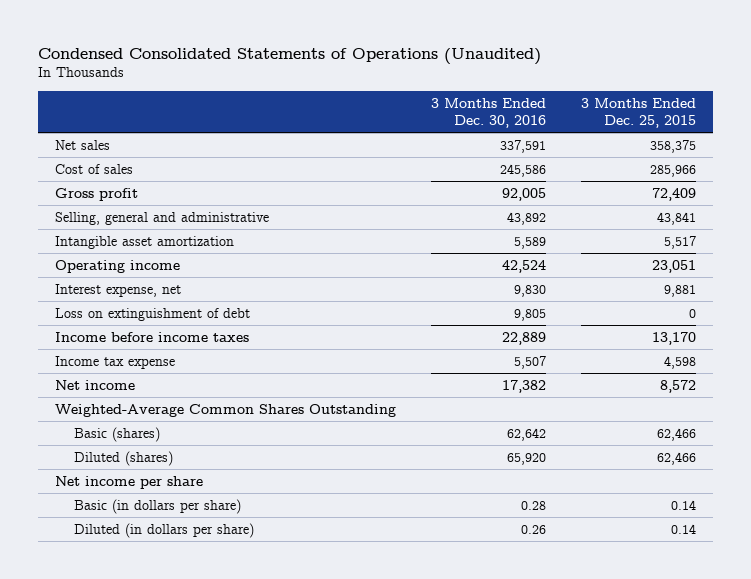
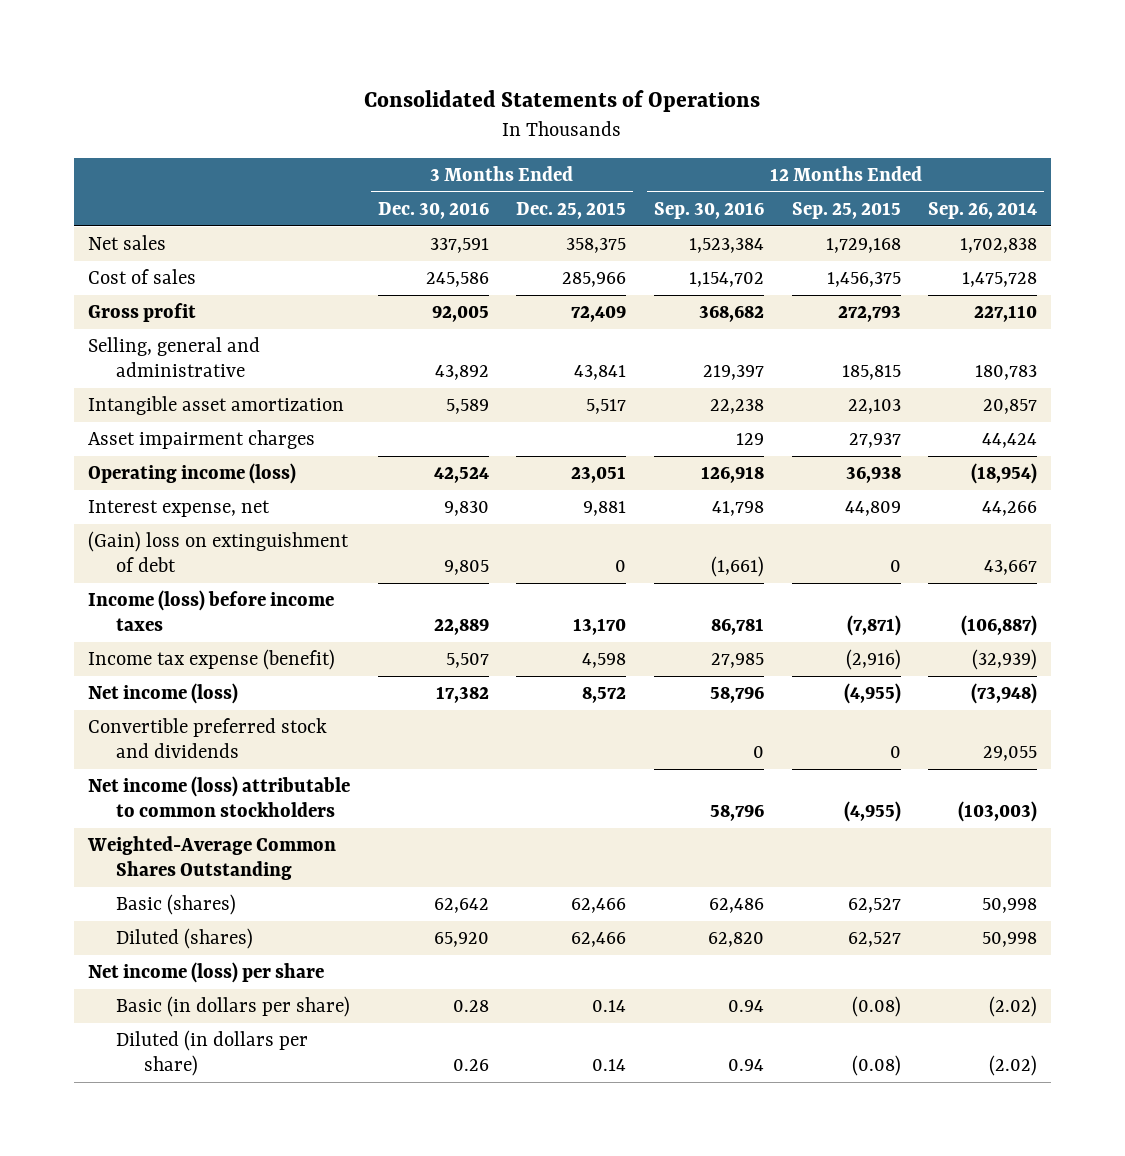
- Condensed Consolidated Statements of Operations (Unaudited)
+ Consolidated Statements of Operations
- | 3 Months Ended Dec. 30, 2016 | 3 Months Ended Dec. 25, 2015
+ | 3 Months Ended Dec. 30, 2016 | 3 Months Ended Dec. 25, 2015 | 12 Months Ended Sep. 30, 2016 | 12 Months Ended Sep. 25, 2015 | 12 Months Ended Sep. 26, 2014
- Operating income | 42,524 | 23,051
+ Asset impairment charges | | | 129 | 27,937 | 44,424
+ Operating income (loss) | 42,524 | 23,051 | 126,918 | 36,938 | (18,954)
- Loss on extinguishment of debt | 9,805 | 0
- Income before income taxes | 22,889 | 13,170
- Income tax expense | 5,507 | 4,598
- Net income | 17,382 | 8,572
+ (Gain) loss on extinguishment of debt | 9,805 | 0 | (1,661) | 0 | 43,667
+ Income (loss) before income taxes | 22,889 | 13,170 | 86,781 | (7,871) | (106,887)
+ Income tax expense (benefit) | 5,507 | 4,598 | 27,985 | (2,916) | (32,939)
+ Net income (loss) | 17,382 | 8,572 | 58,796 | (4,955) | (73,948)
+ Convertible preferred stock and dividends | | | 0 | 0 | 29,055
+ Net income (loss) attributable to common stockholders | | | 58,796 | (4,955) | (103,003)
- Net income per share
+ Net income (loss) per share

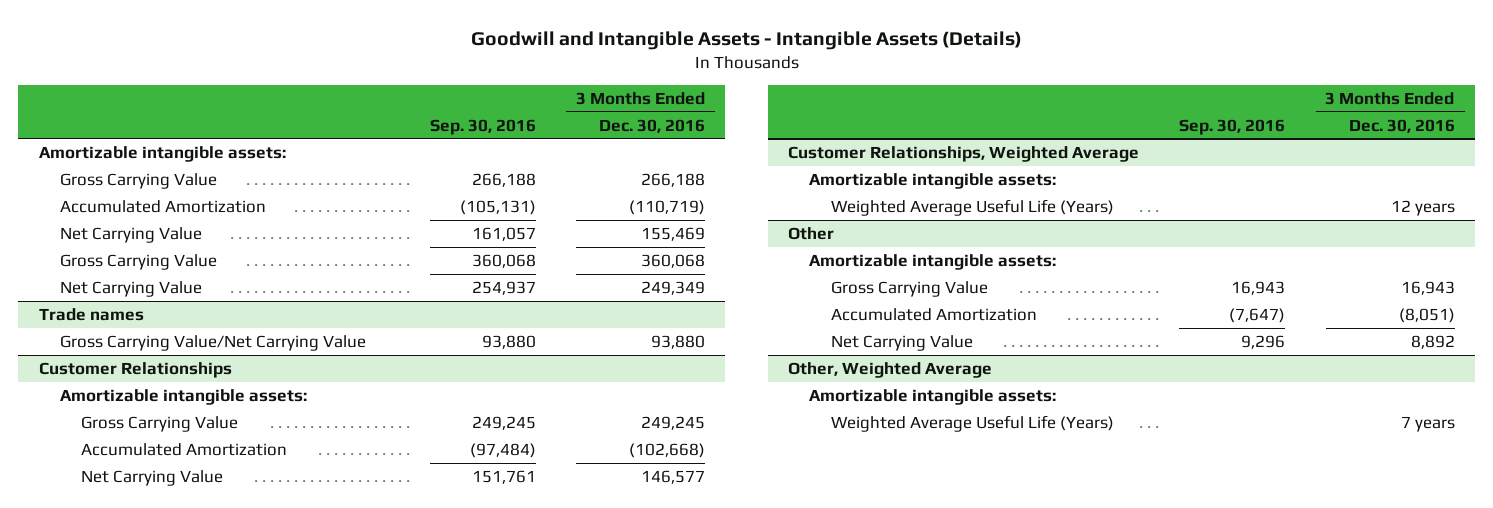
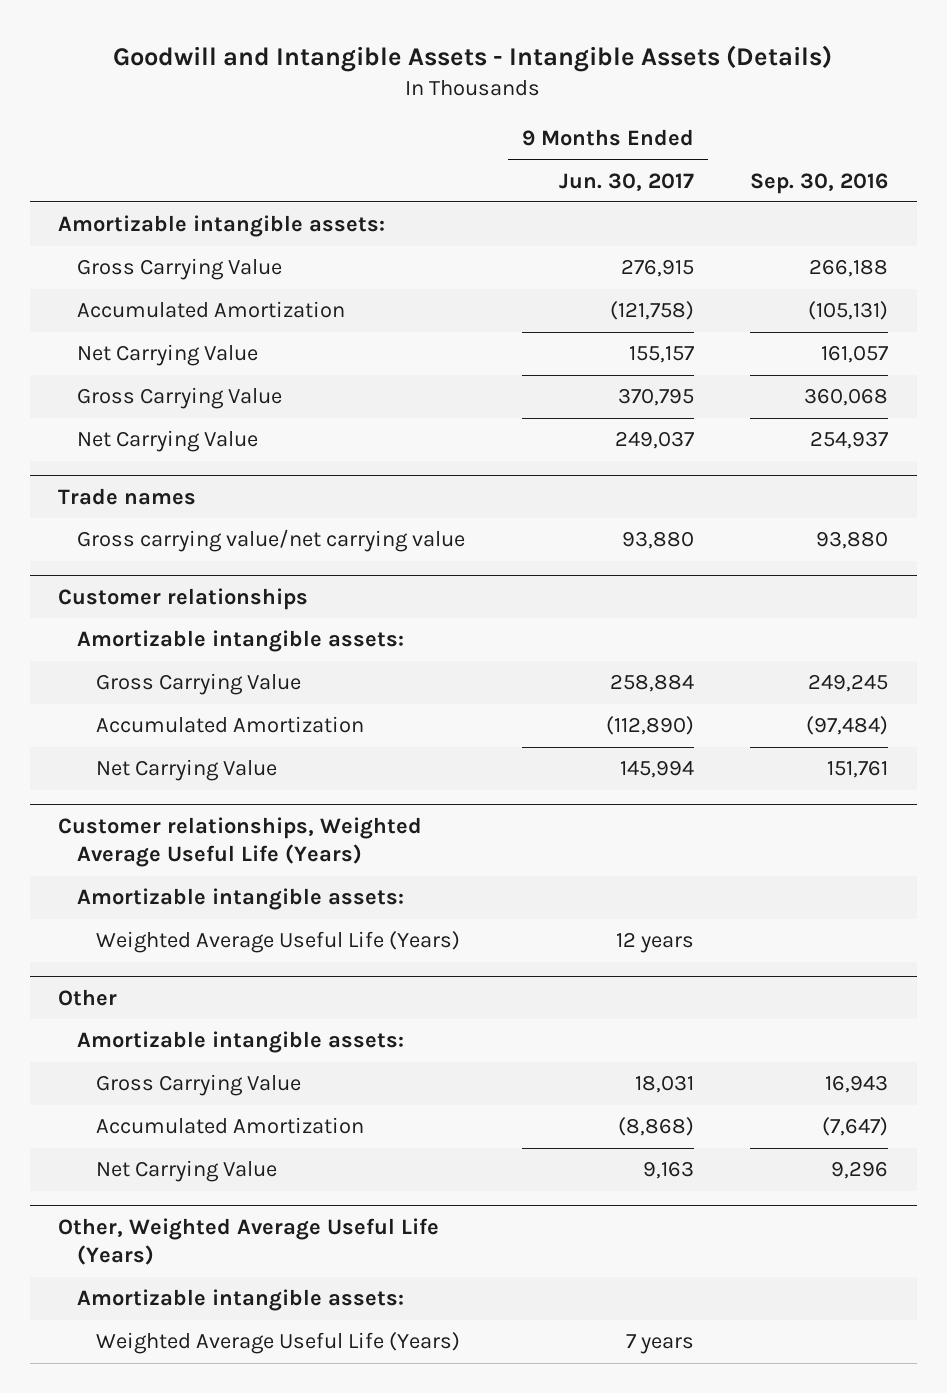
- | Sep. 30, 2016 | 3 Months Ended Dec. 30, 2016
+ | 9 Months Ended Jun. 30, 2017 | Sep. 30, 2016
@ Trade names
- Gross Carrying Value/Net Carrying Value | 93,880 | 93,880
- Customer Relationships
@ Trade names
+ Gross carrying value/net carrying value | 93,880 | 93,880
+ Customer relationships
- Customer Relationships, Weighted Average
+ Customer relationships, Weighted Average Useful Life (Years)
- Other, Weighted Average
+ Other, Weighted Average Useful Life (Years)

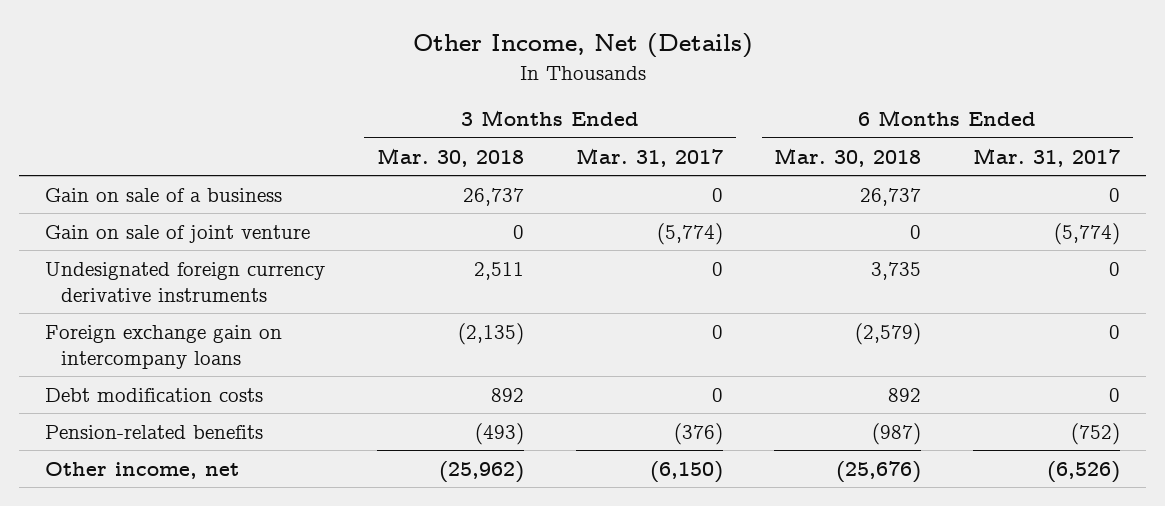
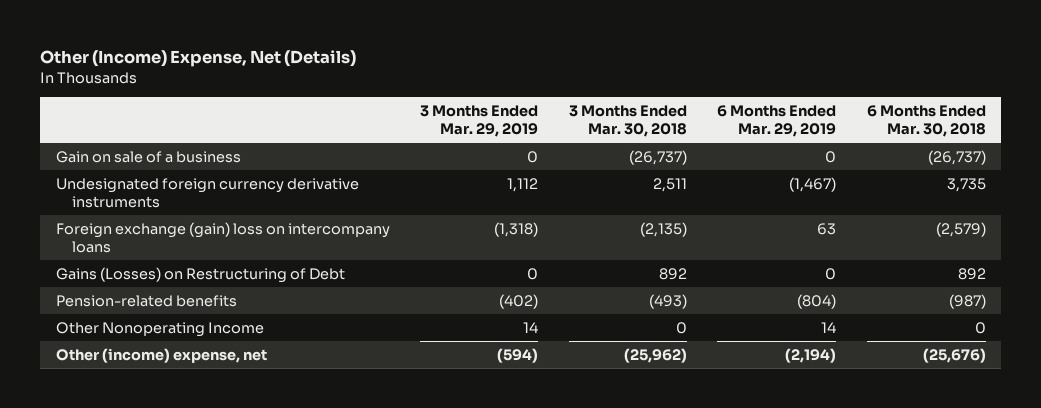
- Other Income, Net (Details)
+ Other (Income) Expense, Net (Details)
- | 3 Months Ended Mar. 30, 2018 | 3 Months Ended Mar. 31, 2017 | 6 Months Ended Mar. 30, 2018 | 6 Months Ended Mar. 31, 2017
+ | 3 Months Ended Mar. 29, 2019 | 3 Months Ended Mar. 30, 2018 | 6 Months Ended Mar. 29, 2019 | 6 Months Ended Mar. 30, 2018
- Gain on sale of a business | 26,737 | 0 | 26,737 | 0
- Gain on sale of joint venture | 0 | (5,774) | 0 | (5,774)
+ Gain on sale of a business | 0 | (26,737) | 0 | (26,737)
- Foreign exchange gain on intercompany loans | (2,135) | 0 | (2,579) | 0
- Debt modification costs | 892 | 0 | 892 | 0
+ Foreign exchange (gain) loss on intercompany loans | (1,318) | (2,135) | 63 | (2,579)
+ Gains (Losses) on Restructuring of Debt | 0 | 892 | 0 | 892
- Other income, net | (25,962) | (6,150) | (25,676) | (6,526)
+ Other Nonoperating Income | 14 | 0 | 14 | 0
+ Other (income) expense, net | (594) | (25,962) | (2,194) | (25,676)

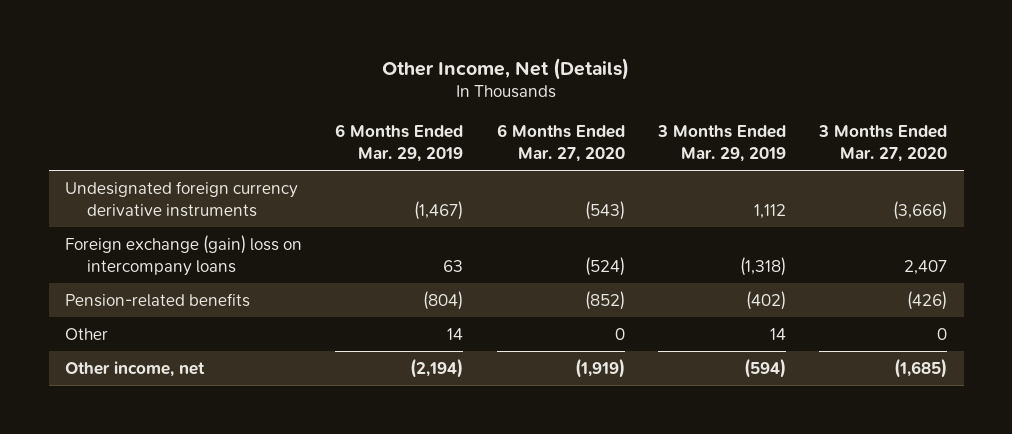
- Other (Income) Expense, Net (Details)
+ Other Income, Net (Details)
- | 3 Months Ended Mar. 29, 2019 | 3 Months Ended Mar. 30, 2018 | 6 Months Ended Mar. 29, 2019 | 6 Months Ended Mar. 30, 2018
+ | 6 Months Ended Mar. 29, 2019 | 6 Months Ended Mar. 27, 2020 | 3 Months Ended Mar. 29, 2019 | 3 Months Ended Mar. 27, 2020
- Gain on sale of a business | 0 | (26,737) | 0 | (26,737)
- Gains (Losses) on Restructuring of Debt | 0 | 892 | 0 | 892
- Other Nonoperating Income | 14 | 0 | 14 | 0
- Other (income) expense, net | (594) | (25,962) | (2,194) | (25,676)
+ Other | 14 | 0 | 14 | 0
+ Other income, net | (2,194) | (1,919) | (594) | (1,685)

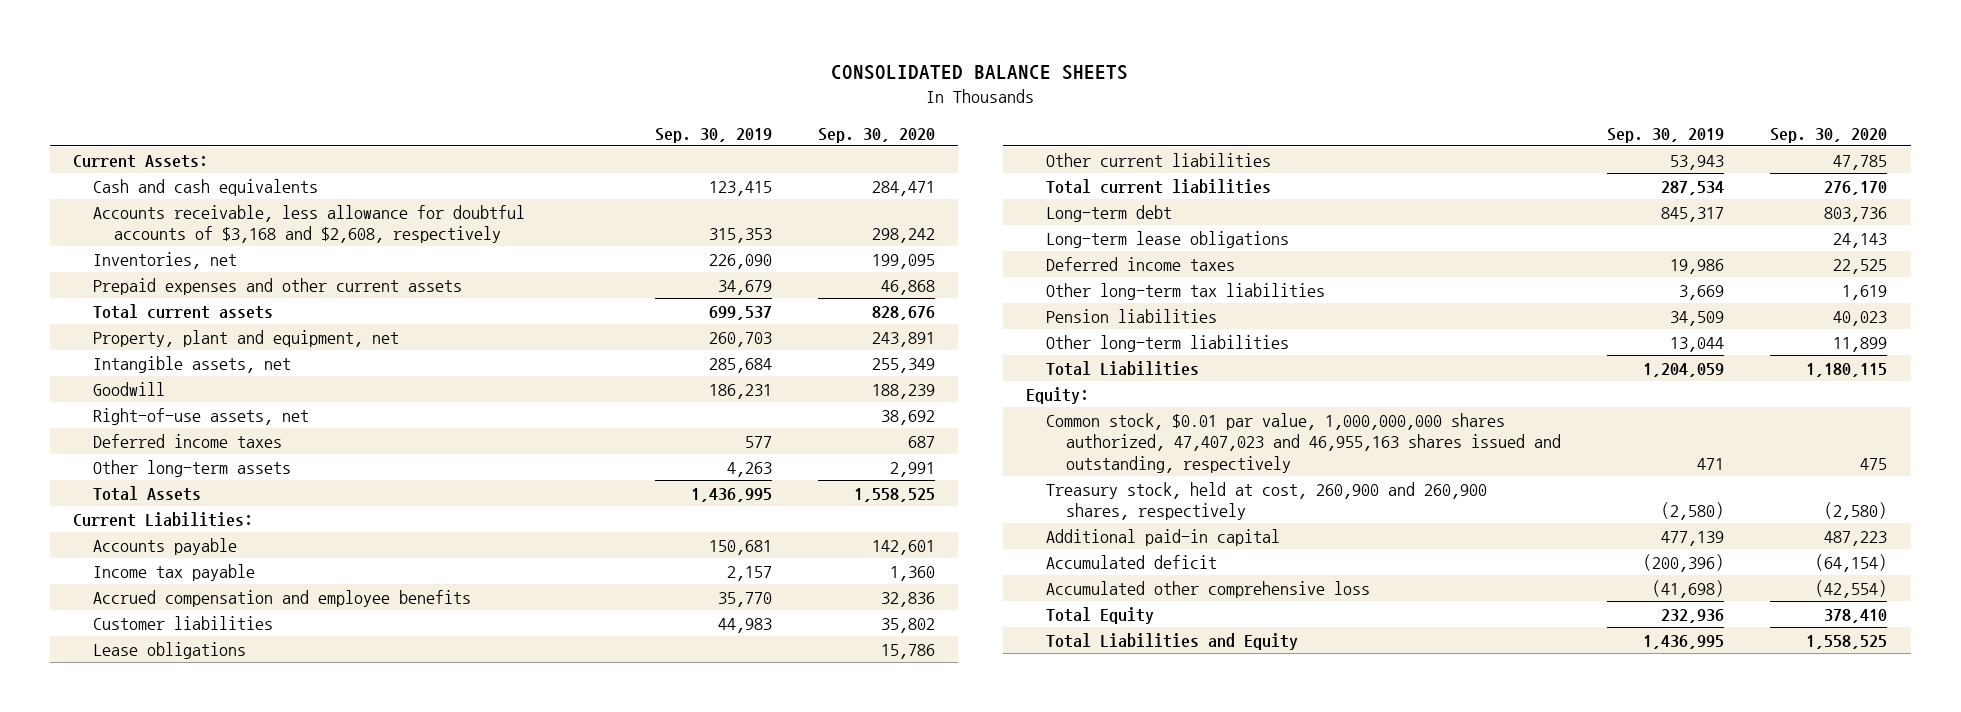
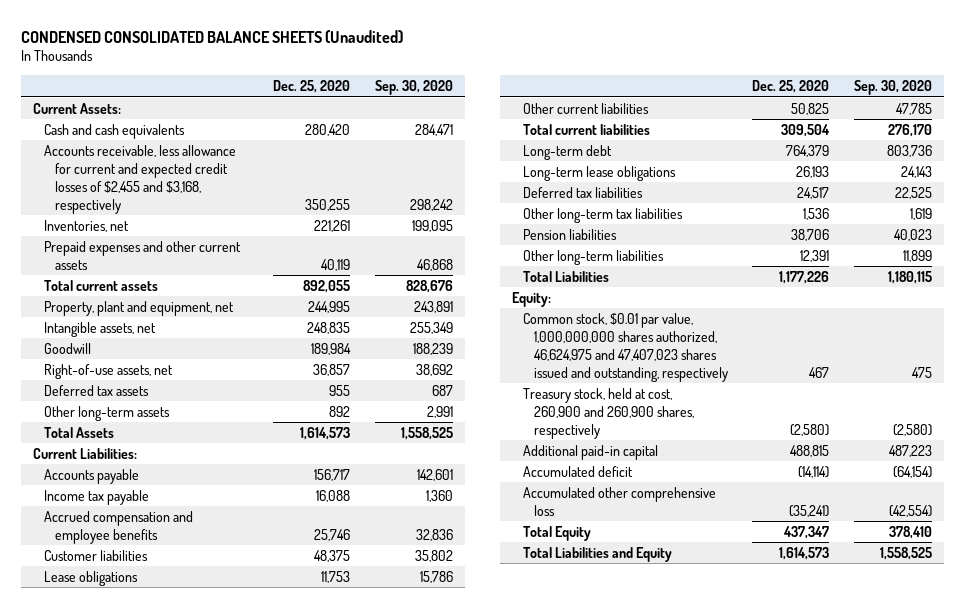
- CONSOLIDATED BALANCE SHEETS
+ CONDENSED CONSOLIDATED BALANCE SHEETS (Unaudited)
- | Sep. 30, 2019 | Sep. 30, 2020
+ | Dec. 25, 2020 | Sep. 30, 2020
- Accounts receivable, less allowance for doubtful accounts of $3,168 and $2,608, respectively | 315,353 | 298,242
+ Accounts receivable, less allowance for current and expected credit losses of $2,455 and $3,168, respectively | 350,255 | 298,242
- Deferred income taxes | 577 | 687
+ Deferred tax assets | 955 | 687
- Deferred income taxes | 19,986 | 22,525
+ Deferred tax liabilities | 24,517 | 22,525
- Common stock, $0.01 par value, 1,000,000,000 shares authorized, 47,407,023 and 46,955,163 shares issued and outstanding, respectively | 471 | 475
+ Common stock, $0.01 par value, 1,000,000,000 shares authorized, 46,624,975 and 47,407,023 shares issued and outstanding, respectively | 467 | 475

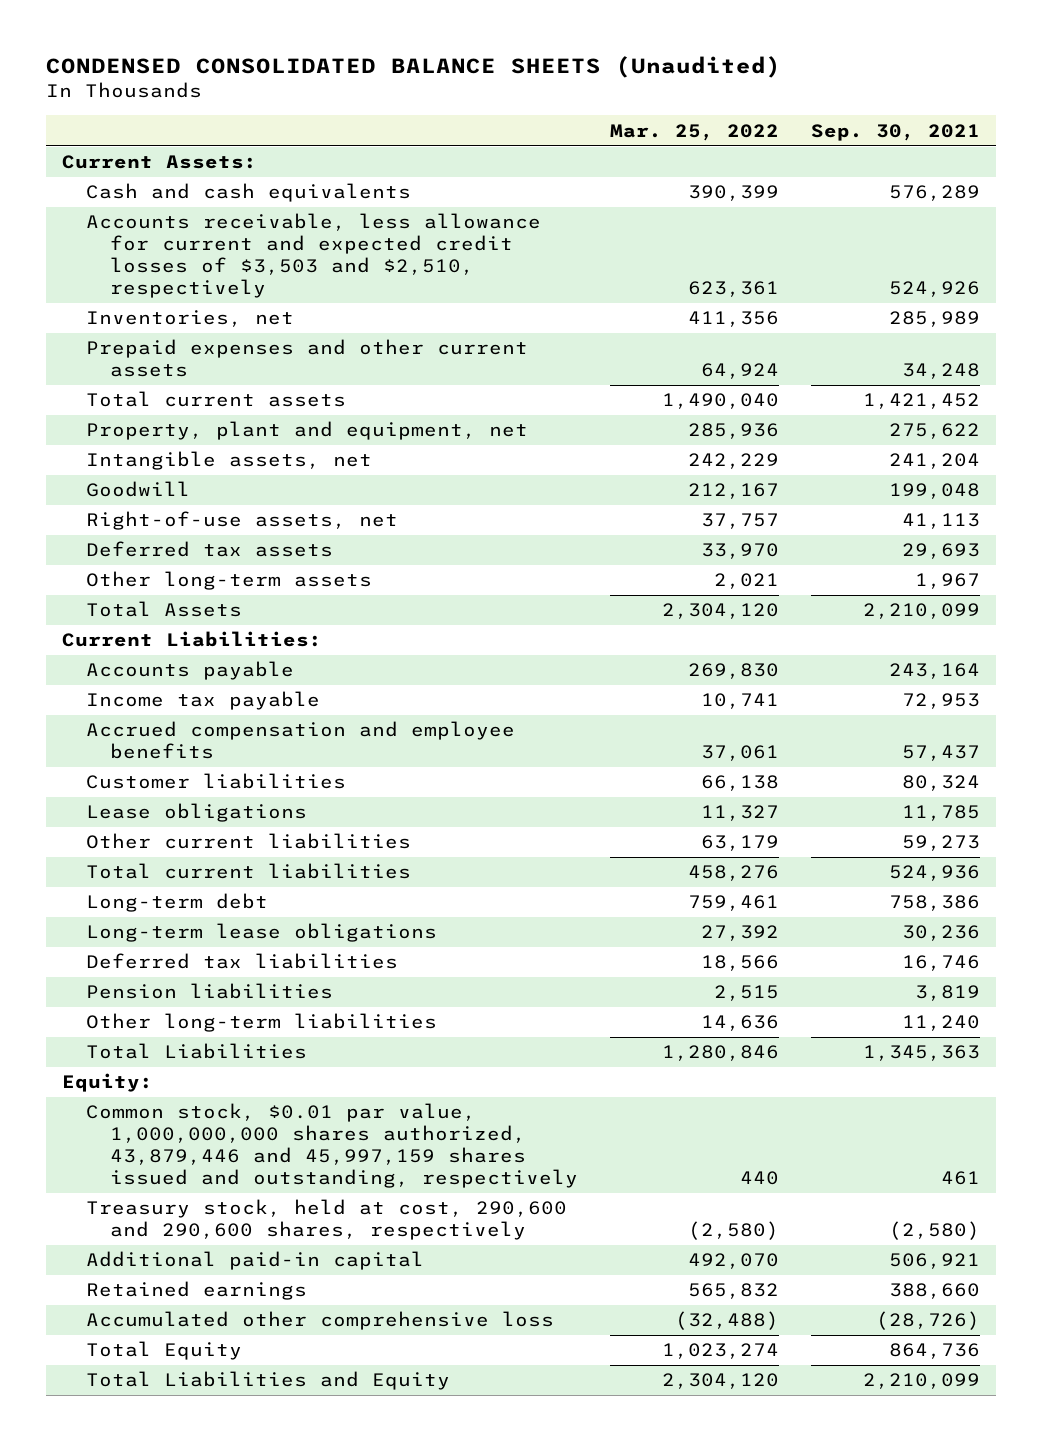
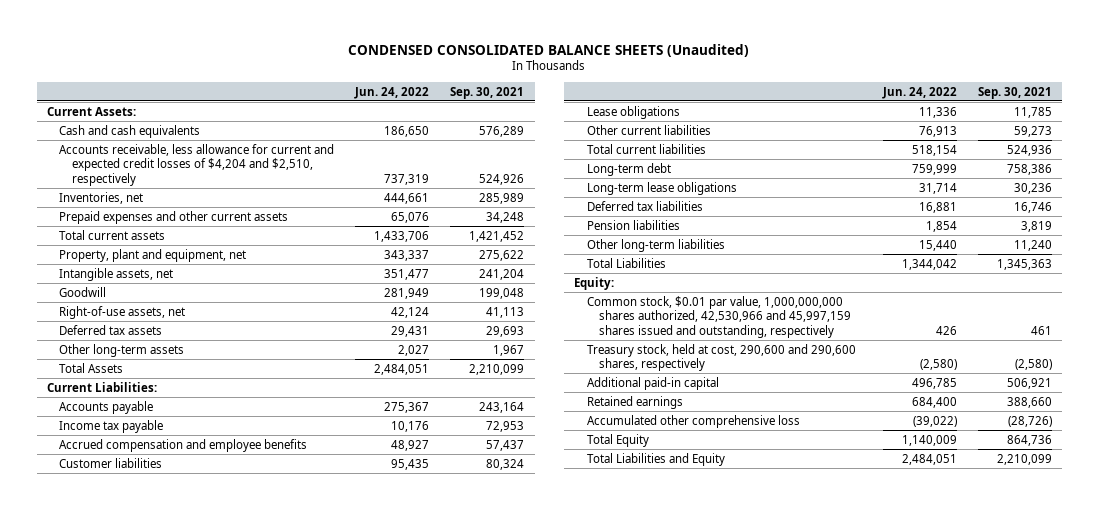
- | Mar. 25, 2022 | Sep. 30, 2021
+ | Jun. 24, 2022 | Sep. 30, 2021
- Accounts receivable, less allowance for current and expected credit losses of $3,503 and $2,510, respectively | 623,361 | 524,926
+ Accounts receivable, less allowance for current and expected credit losses of $4,204 and $2,510, respectively | 737,319 | 524,926
- Common stock, $0.01 par value, 1,000,000,000 shares authorized, 43,879,446 and 45,997,159 shares issued and outstanding, respectively | 440 | 461
+ Common stock, $0.01 par value, 1,000,000,000 shares authorized, 42,530,966 and 45,997,159 shares issued and outstanding, respectively | 426 | 461

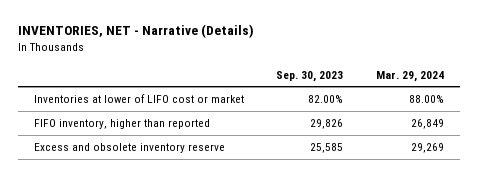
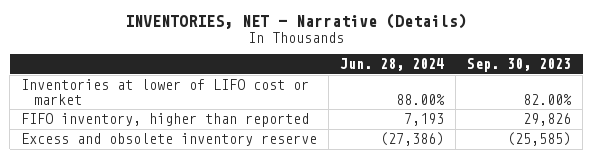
- | Sep. 30, 2023 | Mar. 29, 2024
+ | Jun. 28, 2024 | Sep. 30, 2023
- Excess and obsolete inventory reserve | 25,585 | 29,269
+ Excess and obsolete inventory reserve | (27,386) | (25,585)

